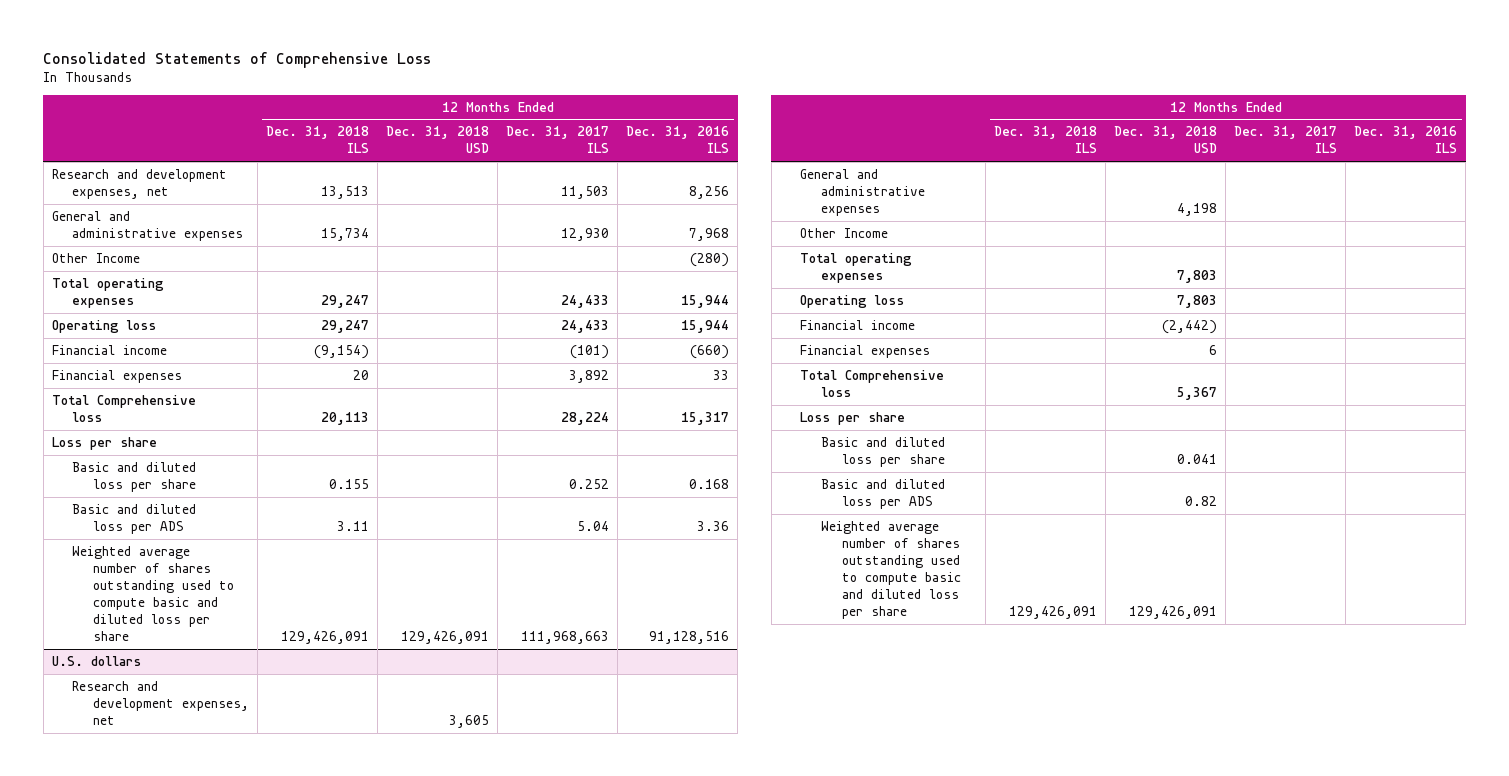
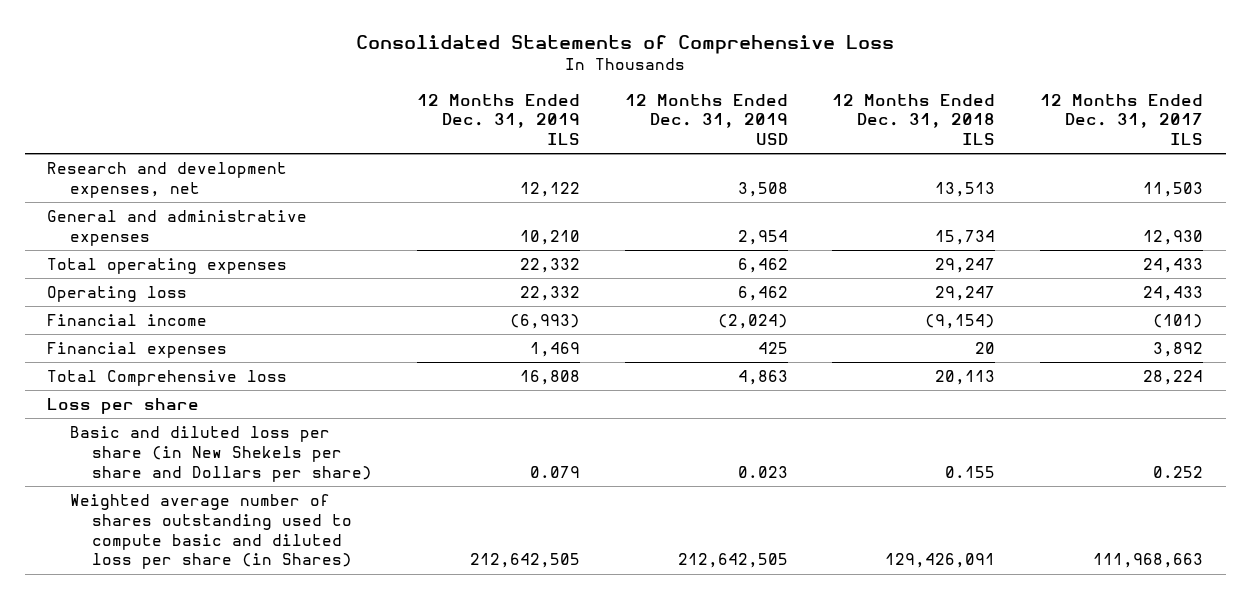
- | 12 Months Ended Dec. 31, 2018 ILS | 12 Months Ended Dec. 31, 2018 USD | 12 Months Ended Dec. 31, 2017 ILS | 12 Months Ended Dec. 31, 2016 ILS
+ | 12 Months Ended Dec. 31, 2019 ILS | 12 Months Ended Dec. 31, 2019 USD | 12 Months Ended Dec. 31, 2018 ILS | 12 Months Ended Dec. 31, 2017 ILS
- Other Income | | | | (280)
- Basic and diluted loss per share | 0.155 | | 0.252 | 0.168
- Basic and diluted loss per ADS | 3.11 | | 5.04 | 3.36
- Weighted average number of shares outstanding used to compute basic and diluted loss per share | 129,426,091 | 129,426,091 | 111,968,663 | 91,128,516
- U.S. dollars
- Research and development expenses, net | | 3,605 | |
- General and administrative expenses | | 4,198 | |
- Other Income
- Total operating expenses | | 7,803 | |
- Operating loss | | 7,803 | |
- Financial income | | (2,442) | |
- Financial expenses | | 6 | |
- Total Comprehensive loss | | 5,367 | |
- Loss per share
- Basic and diluted loss per share | | 0.041 | |
- Basic and diluted loss per ADS | | 0.82 | |
- Weighted average number of shares outstanding used to compute basic and diluted loss per share | 129,426,091 | 129,426,091 | |
+ Basic and diluted loss per share (in New Shekels per share and Dollars per share) | 0.079 | 0.023 | 0.155 | 0.252
+ Weighted average number of shares outstanding used to compute basic and diluted loss per share (in Shares) | 212,642,505 | 212,642,505 | 129,426,091 | 111,968,663

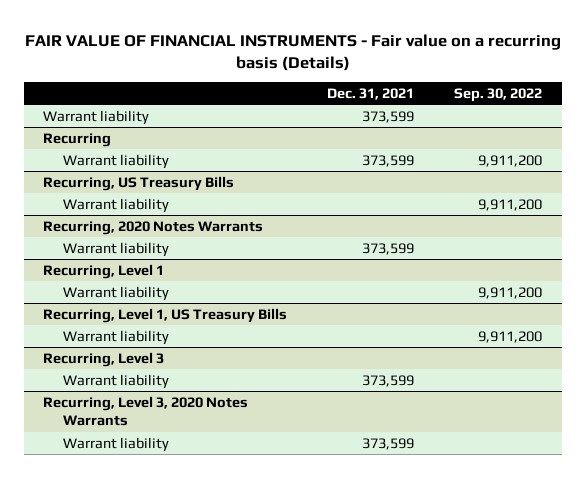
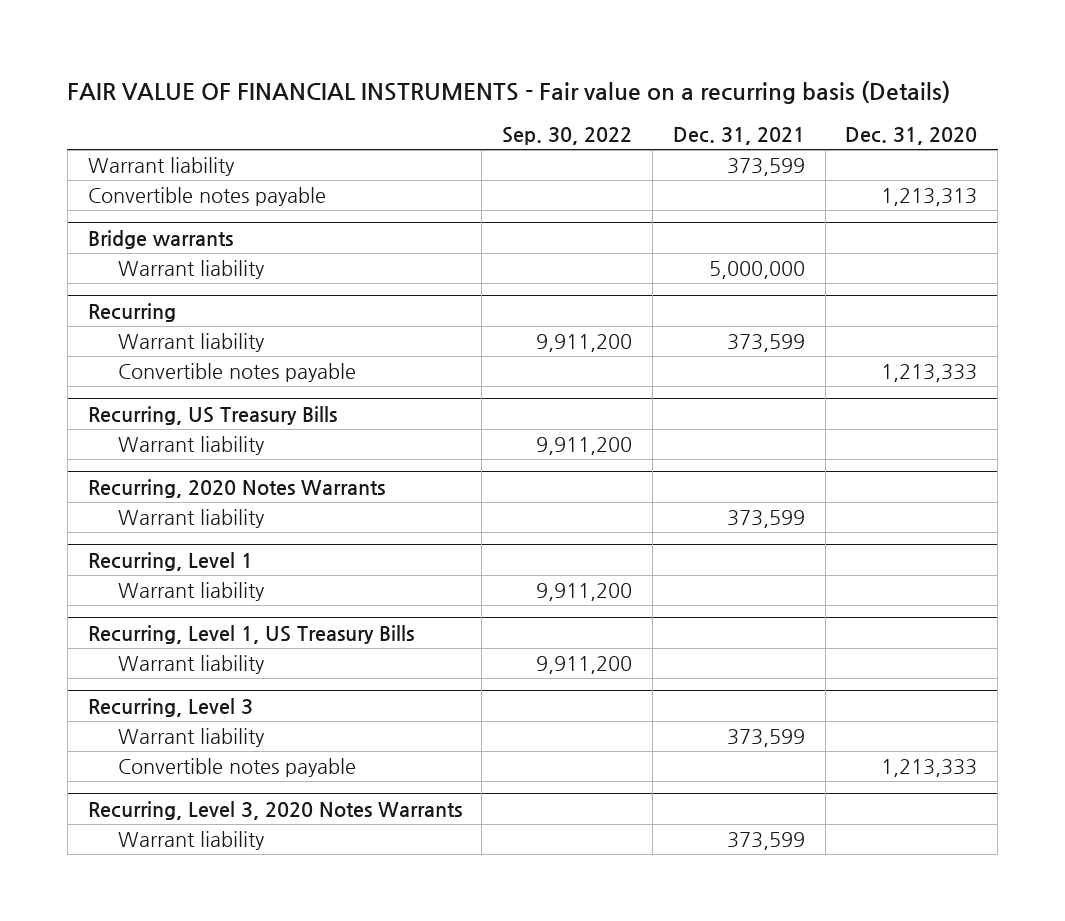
- | Dec. 31, 2021 | Sep. 30, 2022
+ | Sep. 30, 2022 | Dec. 31, 2021 | Dec. 31, 2020
+ Convertible notes payable | | | 1,213,313
+ Bridge warrants
+ Warrant liability | | 5,000,000 |
@ Recurring
+ Convertible notes payable | | | 1,213,333
@ Recurring, Level 3
+ Convertible notes payable | | | 1,213,333

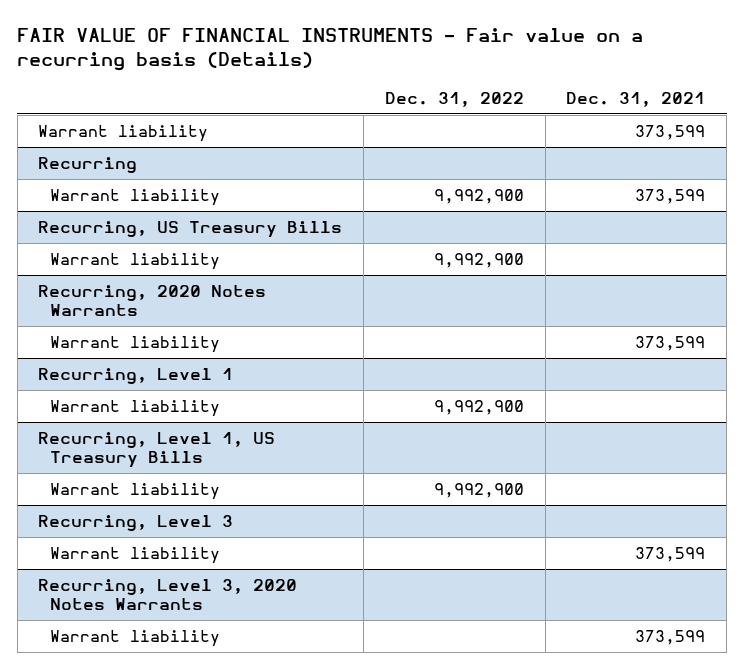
- | Sep. 30, 2022 | Dec. 31, 2021 | Dec. 31, 2020
+ | Dec. 31, 2022 | Dec. 31, 2021
- Convertible notes payable | | | 1,213,313
- Bridge warrants
- Warrant liability | | 5,000,000 |
@ Recurring
- Convertible notes payable | | | 1,213,333
@ Recurring, Level 3
- Convertible notes payable | | | 1,213,333

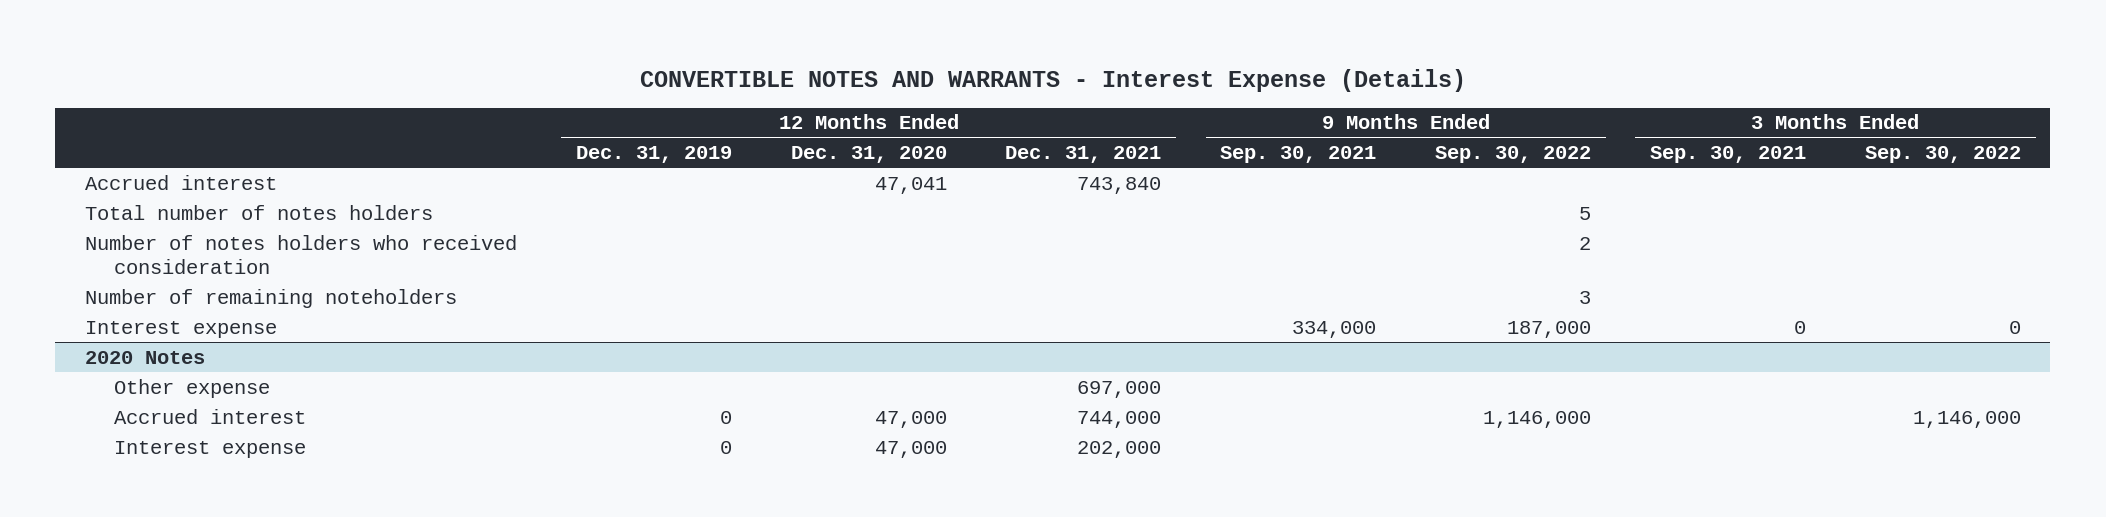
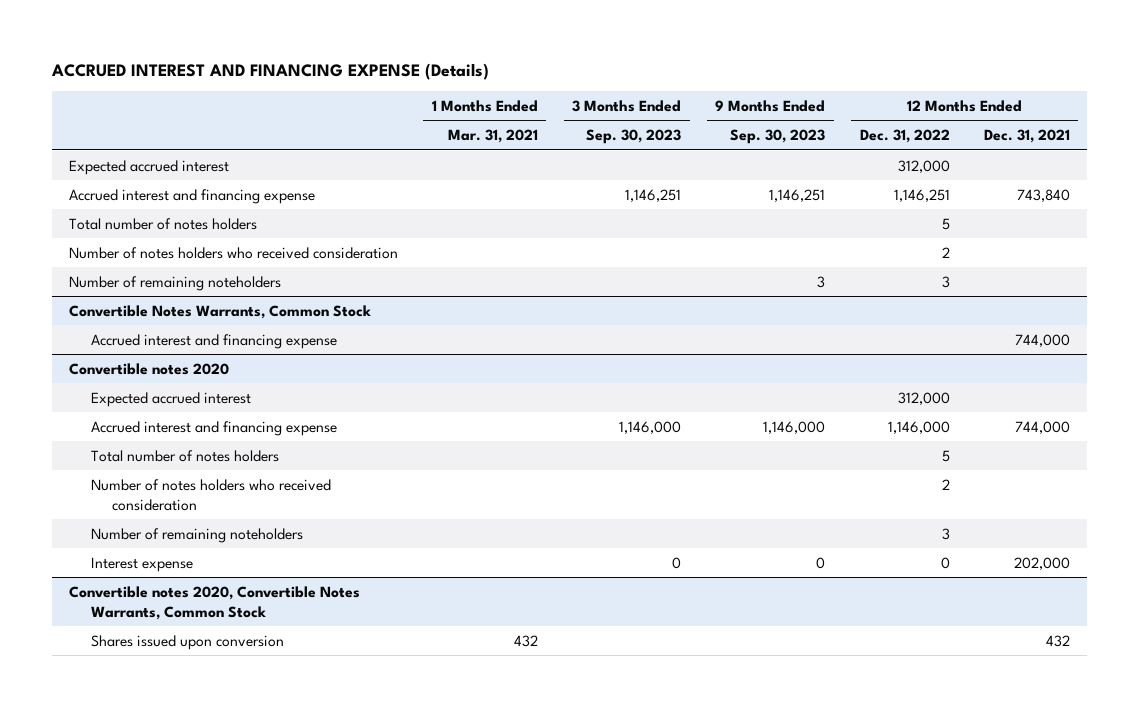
- CONVERTIBLE NOTES AND WARRANTS - Interest Expense (Details)
+ ACCRUED INTEREST AND FINANCING EXPENSE (Details)
- | 12 Months Ended Dec. 31, 2019 | 12 Months Ended Dec. 31, 2020 | 12 Months Ended Dec. 31, 2021 | 9 Months Ended Sep. 30, 2021 | 9 Months Ended Sep. 30, 2022 | 3 Months Ended Sep. 30, 2021 | 3 Months Ended Sep. 30, 2022
+ | 1 Months Ended Mar. 31, 2021 | 3 Months Ended Sep. 30, 2023 | 9 Months Ended Sep. 30, 2023 | 12 Months Ended Dec. 31, 2022 | 12 Months Ended Dec. 31, 2021
- Accrued interest | | 47,041 | 743,840 | | | |
+ Expected accrued interest | | | | 312,000 |
+ Accrued interest and financing expense | | 1,146,251 | 1,146,251 | 1,146,251 | 743,840
- Interest expense | | | | 334,000 | 187,000 | 0 | 0
- 2020 Notes
- Other expense | | | 697,000 | | | |
- Accrued interest | 0 | 47,000 | 744,000 | | 1,146,000 | | 1,146,000
+ Convertible Notes Warrants, Common Stock
+ Accrued interest and financing expense | | | | | 744,000
+ Convertible notes 2020
+ Expected accrued interest | | | | 312,000 |
+ Accrued interest and financing expense | | 1,146,000 | 1,146,000 | 1,146,000 | 744,000
+ Total number of notes holders | | | | 5 |
+ Number of notes holders who received consideration | | | | 2 |
+ Number of remaining noteholders | | | | 3 |
+ Convertible notes 2020, Convertible Notes Warrants, Common Stock
+ Shares issued upon conversion | 432 | | | | 432

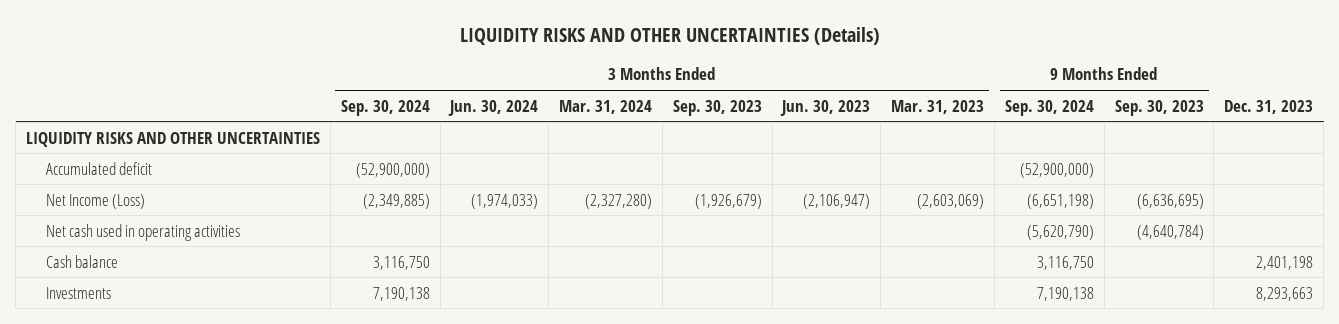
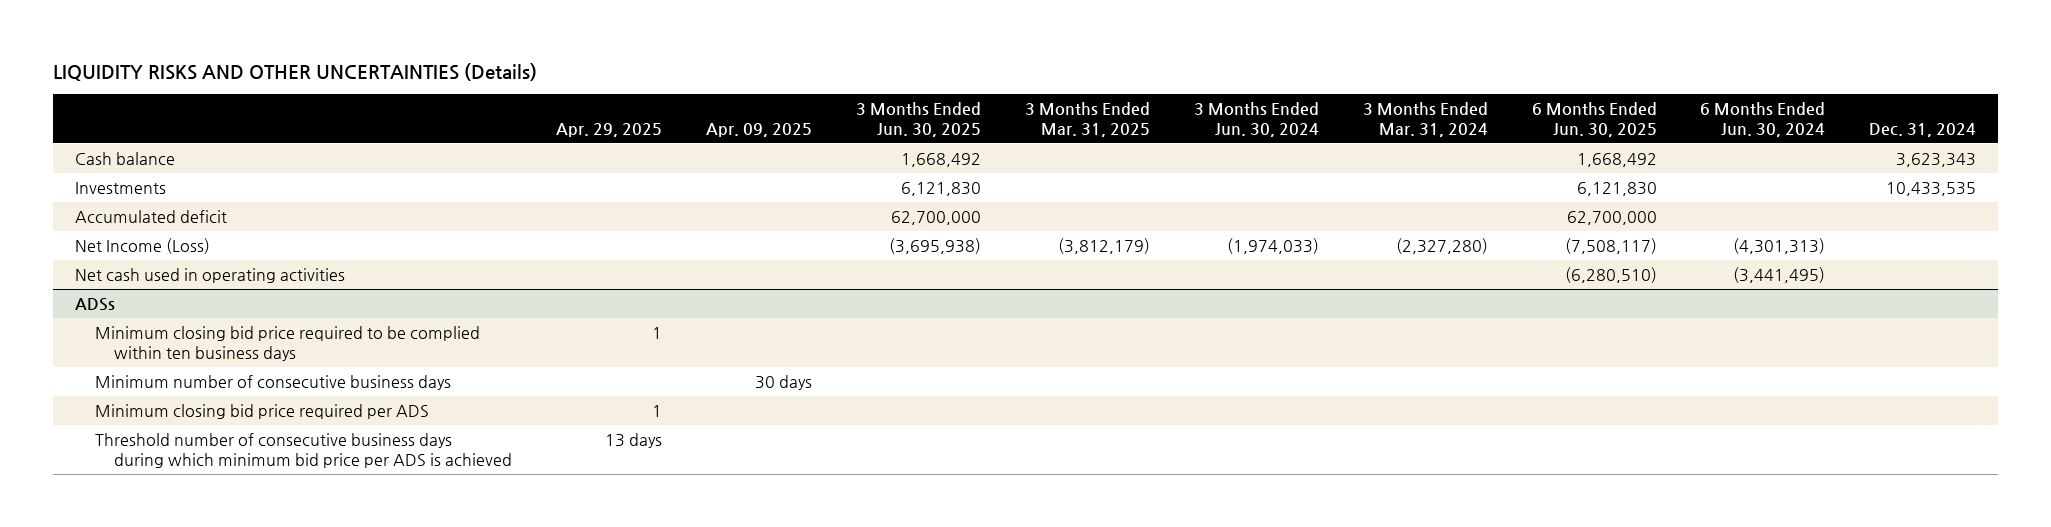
- | 3 Months Ended Sep. 30, 2024 | 3 Months Ended Jun. 30, 2024 | 3 Months Ended Mar. 31, 2024 | 3 Months Ended Sep. 30, 2023 | 3 Months Ended Jun. 30, 2023 | 3 Months Ended Mar. 31, 2023 | 9 Months Ended Sep. 30, 2024 | 9 Months Ended Sep. 30, 2023 | Dec. 31, 2023
+ | Apr. 29, 2025 | Apr. 09, 2025 | 3 Months Ended Jun. 30, 2025 | 3 Months Ended Mar. 31, 2025 | 3 Months Ended Jun. 30, 2024 | 3 Months Ended Mar. 31, 2024 | 6 Months Ended Jun. 30, 2025 | 6 Months Ended Jun. 30, 2024 | Dec. 31, 2024
- LIQUIDITY RISKS AND OTHER UNCERTAINTIES
moved up: Cash balance | | | 1,668,492 | | | | 1,668,492 | | 3,623,343
moved up: Investments | | | 6,121,830 | | | | 6,121,830 | | 10,433,535
+ ADSs
+ Minimum closing bid price required to be complied within ten business days | 1 | | | | | | | |
+ Minimum number of consecutive business days | | 30 days | | | | | | |
+ Minimum closing bid price required per ADS | 1 | | | | | | | |
+ Threshold number of consecutive business days during which minimum bid price per ADS is achieved | 13 days | | | | | | | |

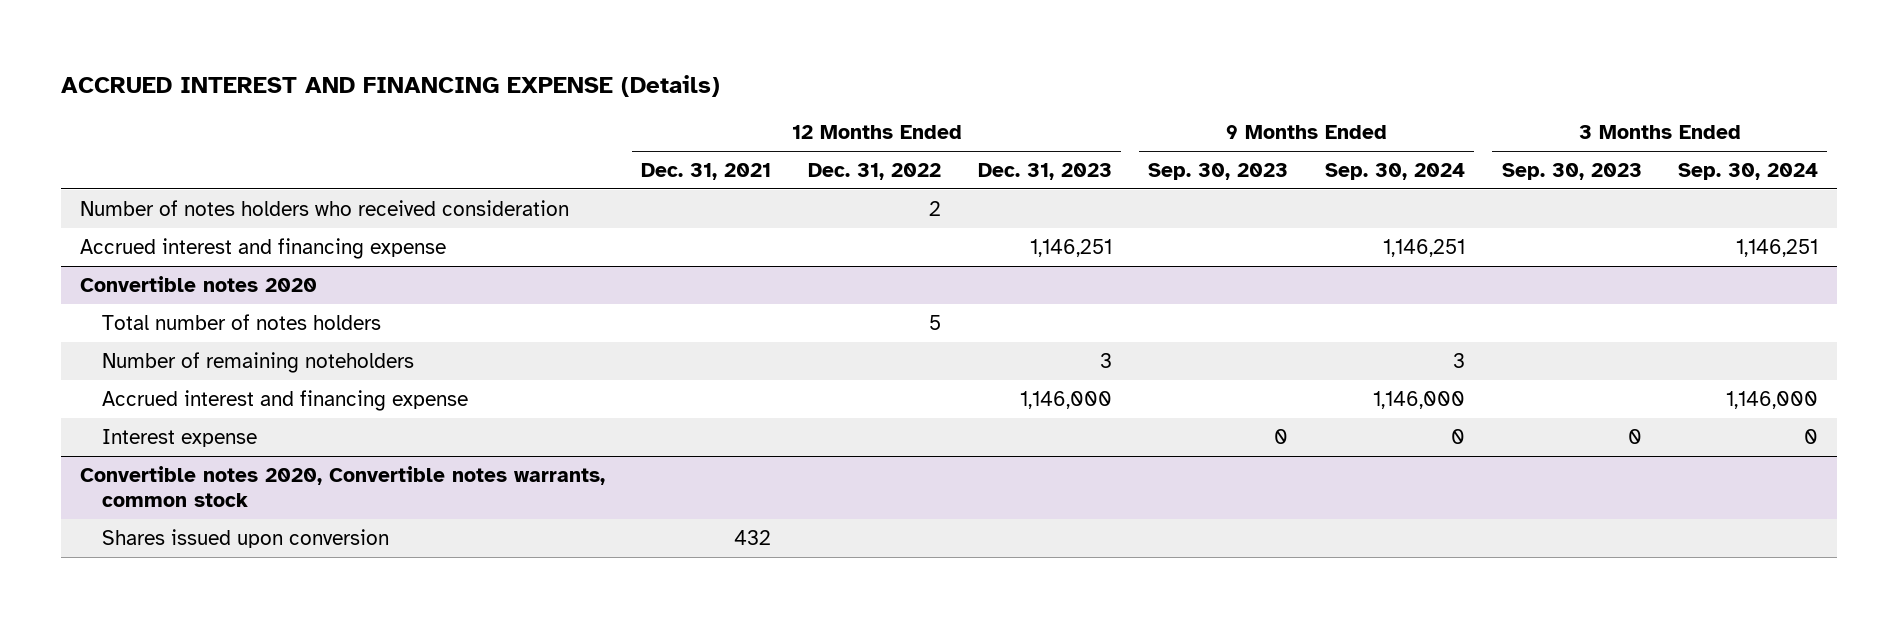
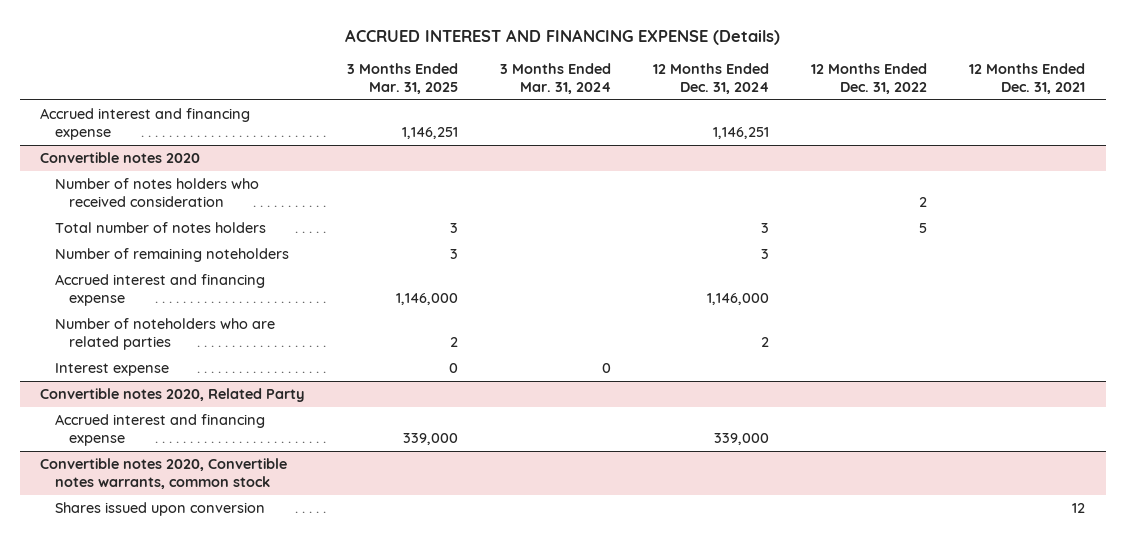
- | 12 Months Ended Dec. 31, 2021 | 12 Months Ended Dec. 31, 2022 | 12 Months Ended Dec. 31, 2023 | 9 Months Ended Sep. 30, 2023 | 9 Months Ended Sep. 30, 2024 | 3 Months Ended Sep. 30, 2023 | 3 Months Ended Sep. 30, 2024
+ | 3 Months Ended Mar. 31, 2025 | 3 Months Ended Mar. 31, 2024 | 12 Months Ended Dec. 31, 2024 | 12 Months Ended Dec. 31, 2022 | 12 Months Ended Dec. 31, 2021
- Number of notes holders who received consideration | | 2 | | | | |
@ Convertible notes 2020
+ Number of notes holders who received consideration | | | | 2 |
+ Number of noteholders who are related parties | 2 | | 2 | |
+ Convertible notes 2020, Related Party
+ Accrued interest and financing expense | 339,000 | | 339,000 | |
@ Convertible notes 2020, Convertible notes warrants, common stock
- Shares issued upon conversion | 432 | | | | | |
+ Shares issued upon conversion | | | | | 12

